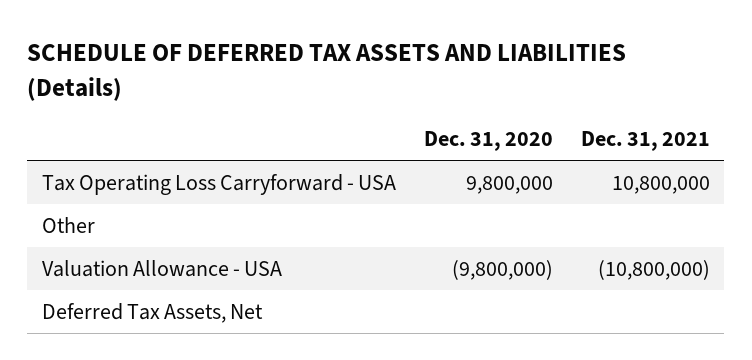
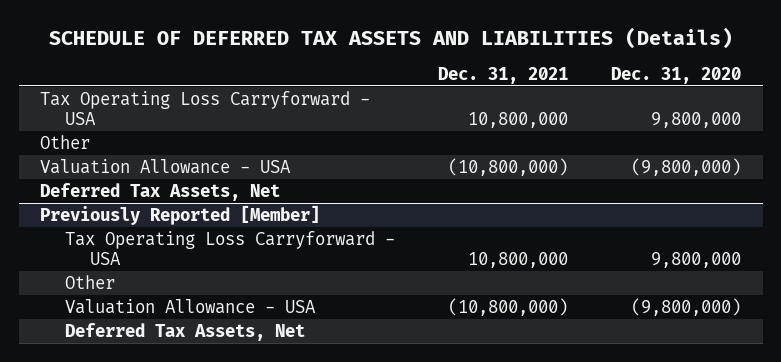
- | Dec. 31, 2020 | Dec. 31, 2021
+ | Dec. 31, 2021 | Dec. 31, 2020
+ Previously Reported [Member]
+ Tax Operating Loss Carryforward - USA | 10,800,000 | 9,800,000
+ Other
+ Valuation Allowance - USA | (10,800,000) | (9,800,000)
+ Deferred Tax Assets, Net

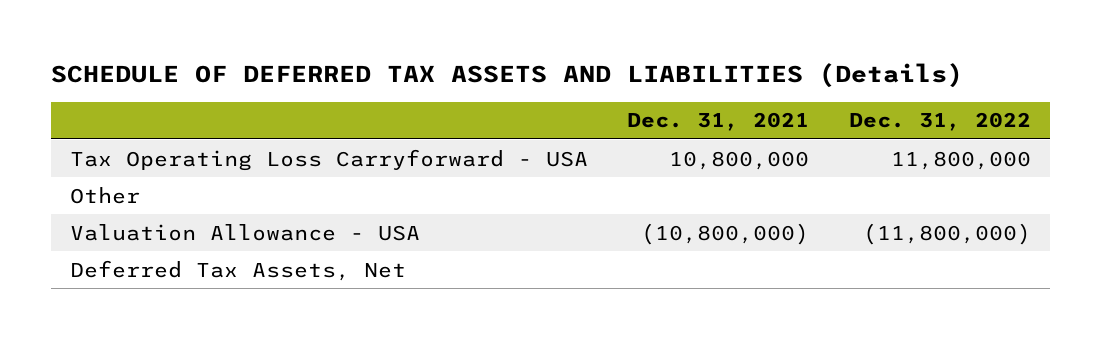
- | Dec. 31, 2021 | Dec. 31, 2020
+ | Dec. 31, 2021 | Dec. 31, 2022
- Previously Reported [Member]
- Tax Operating Loss Carryforward - USA | 10,800,000 | 9,800,000
- Other
- Valuation Allowance - USA | (10,800,000) | (9,800,000)
- Deferred Tax Assets, Net

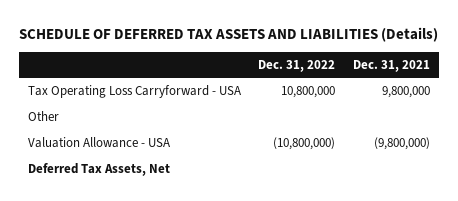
- | Dec. 31, 2021 | Dec. 31, 2022
+ | Dec. 31, 2022 | Dec. 31, 2021
- Tax Operating Loss Carryforward - USA | 10,800,000 | 11,800,000
+ Tax Operating Loss Carryforward - USA | 10,800,000 | 9,800,000
- Valuation Allowance - USA | (10,800,000) | (11,800,000)
+ Valuation Allowance - USA | (10,800,000) | (9,800,000)

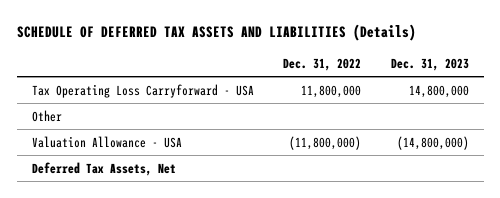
- | Dec. 31, 2022 | Dec. 31, 2021
+ | Dec. 31, 2022 | Dec. 31, 2023
- Tax Operating Loss Carryforward - USA | 10,800,000 | 9,800,000
+ Tax Operating Loss Carryforward - USA | 11,800,000 | 14,800,000
- Valuation Allowance - USA | (10,800,000) | (9,800,000)
+ Valuation Allowance - USA | (11,800,000) | (14,800,000)

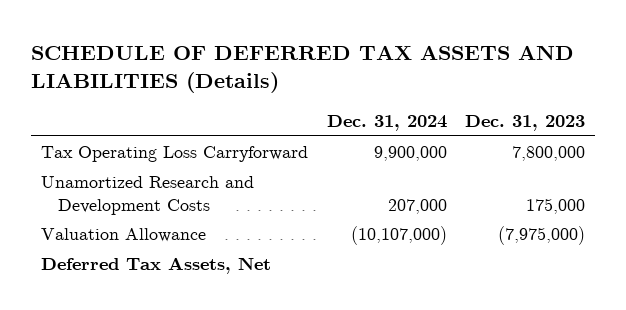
- | Dec. 31, 2022 | Dec. 31, 2023
+ | Dec. 31, 2024 | Dec. 31, 2023
- Tax Operating Loss Carryforward - USA | 11,800,000 | 14,800,000
- Other
- Valuation Allowance - USA | (11,800,000) | (14,800,000)
+ Tax Operating Loss Carryforward | 9,900,000 | 7,800,000
+ Unamortized Research and Development Costs | 207,000 | 175,000
+ Valuation Allowance | (10,107,000) | (7,975,000)

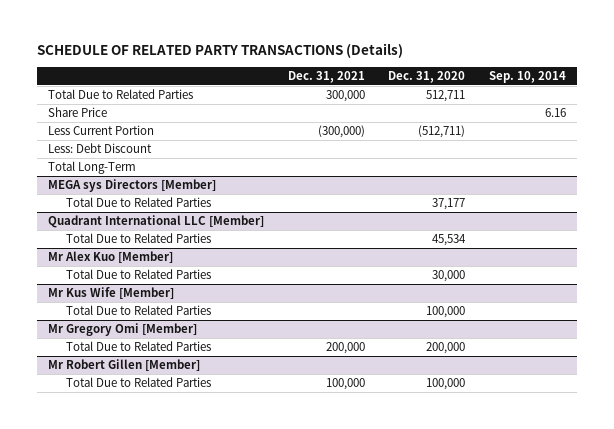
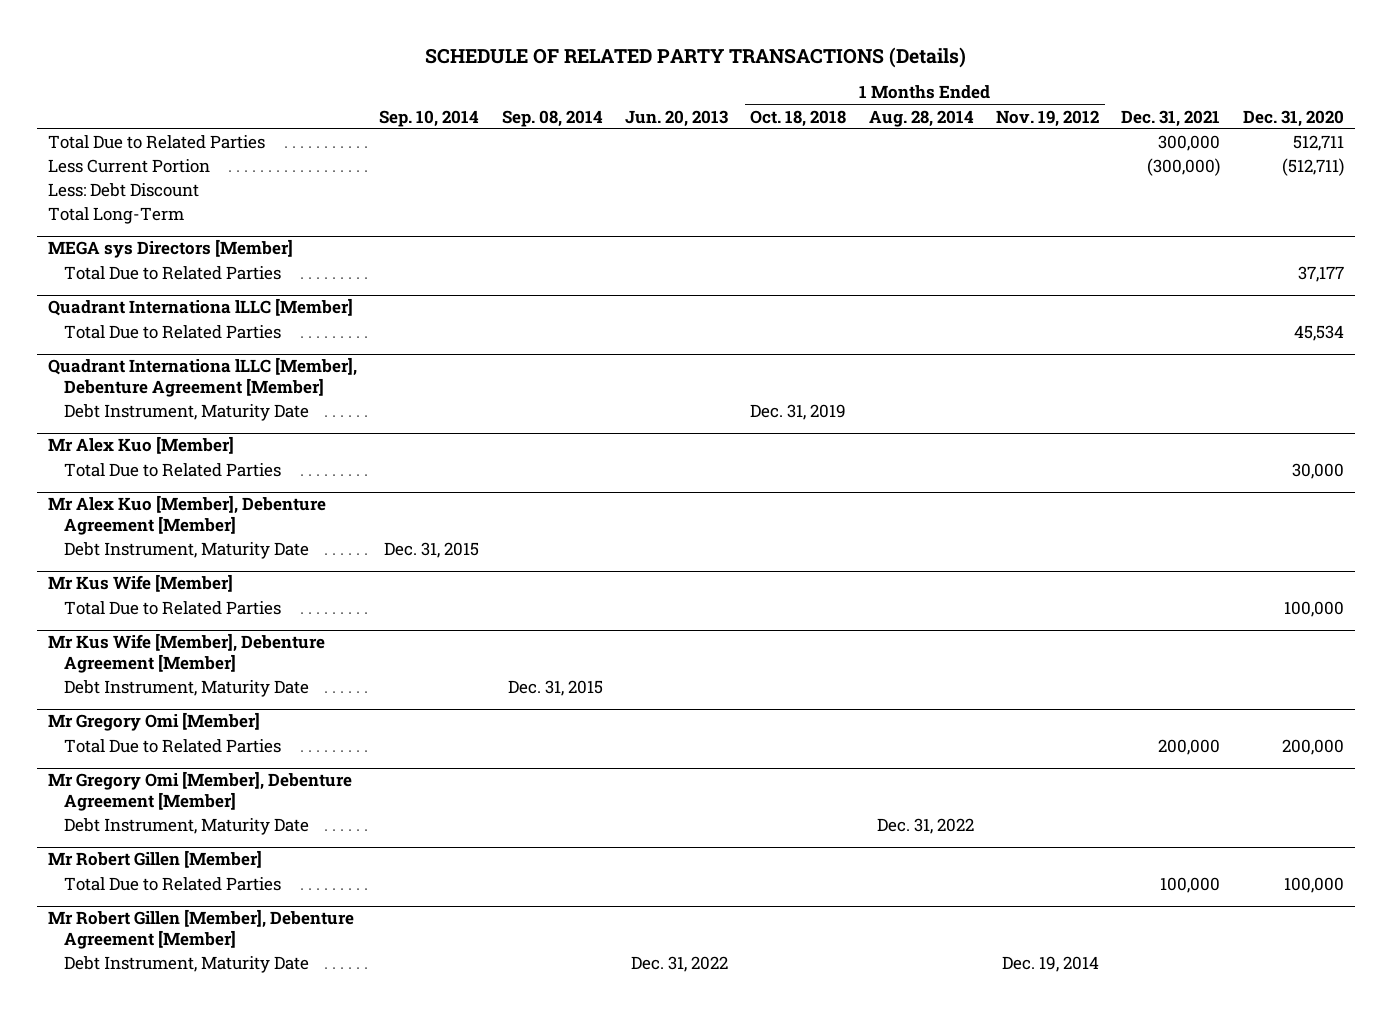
- | Dec. 31, 2021 | Dec. 31, 2020 | Sep. 10, 2014
+ | Sep. 10, 2014 | Sep. 08, 2014 | Jun. 20, 2013 | 1 Months Ended Oct. 18, 2018 | 1 Months Ended Aug. 28, 2014 | 1 Months Ended Nov. 19, 2012 | Dec. 31, 2021 | Dec. 31, 2020
- Share Price | | | 6.16
- Quadrant International LLC [Member]
+ Quadrant Internationa lLLC [Member]
+ Quadrant Internationa lLLC [Member], Debenture Agreement [Member]
+ Debt Instrument, Maturity Date | | | | Dec. 31, 2019 | | | |
+ Mr Alex Kuo [Member], Debenture Agreement [Member]
+ Debt Instrument, Maturity Date | Dec. 31, 2015 | | | | | | |
+ Mr Kus Wife [Member], Debenture Agreement [Member]
+ Debt Instrument, Maturity Date | | Dec. 31, 2015 | | | | | |
+ Mr Gregory Omi [Member], Debenture Agreement [Member]
+ Debt Instrument, Maturity Date | | | | | Dec. 31, 2022 | | |
+ Mr Robert Gillen [Member], Debenture Agreement [Member]
+ Debt Instrument, Maturity Date | | | Dec. 31, 2022 | | | Dec. 19, 2014 | |

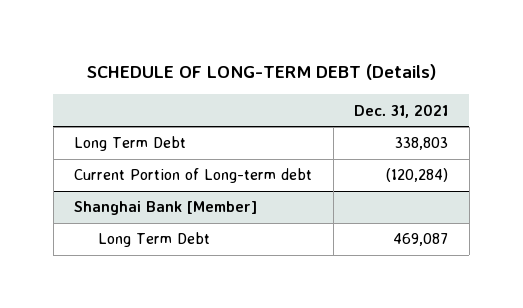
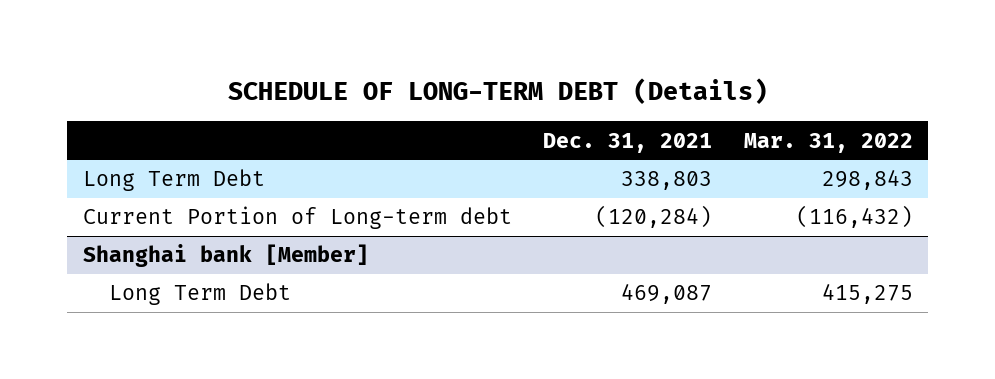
- | Dec. 31, 2021
+ | Dec. 31, 2021 | Mar. 31, 2022
- Shanghai Bank [Member]
+ Shanghai bank [Member]

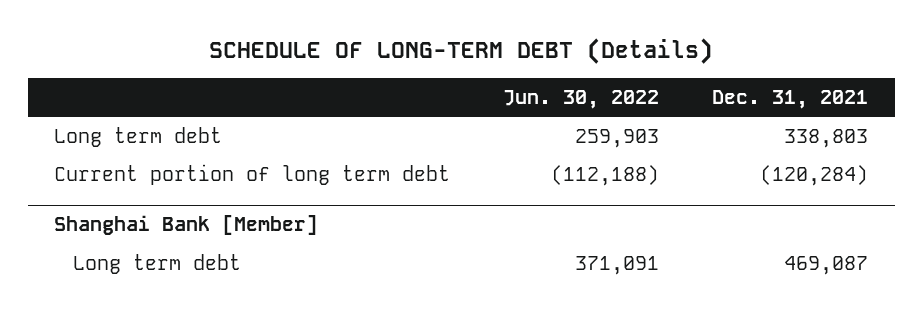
- | Dec. 31, 2021 | Mar. 31, 2022
+ | Jun. 30, 2022 | Dec. 31, 2021
- Long Term Debt | 338,803 | 298,843
- Current Portion of Long-term debt | (120,284) | (116,432)
- Shanghai bank [Member]
- Long Term Debt | 469,087 | 415,275
+ Long term debt | 259,903 | 338,803
+ Current portion of long term debt | (112,188) | (120,284)
+ Shanghai Bank [Member]
+ Long term debt | 371,091 | 469,087

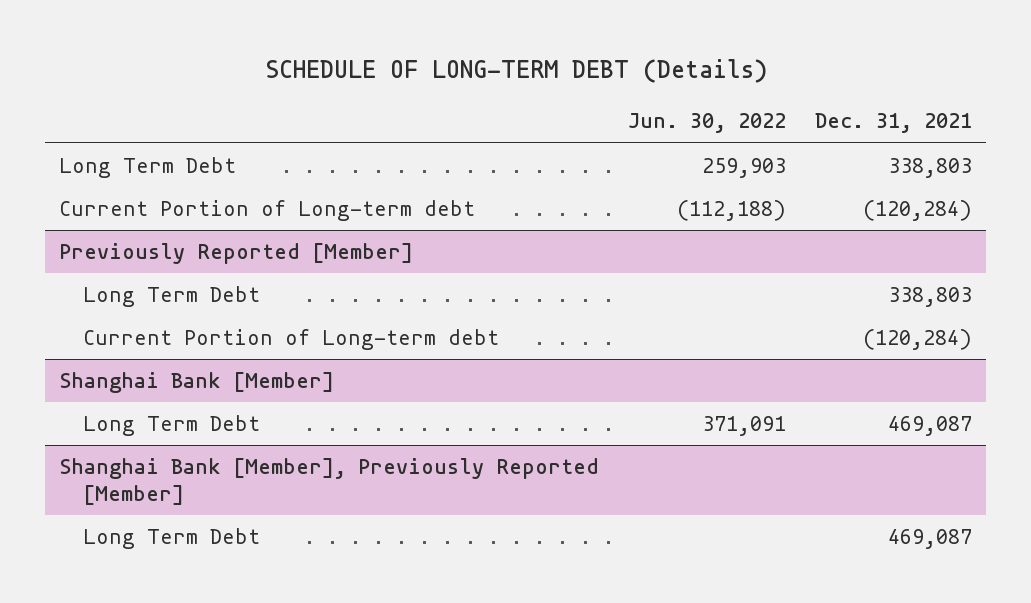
- Long term debt | 259,903 | 338,803
- Current portion of long term debt | (112,188) | (120,284)
+ Long Term Debt | 259,903 | 338,803
+ Current Portion of Long-term debt | (112,188) | (120,284)
+ Previously Reported [Member]
+ Long Term Debt | | 338,803
+ Current Portion of Long-term debt | | (120,284)
@ Shanghai Bank [Member]
- Long term debt | 371,091 | 469,087
+ Long Term Debt | 371,091 | 469,087
+ Shanghai Bank [Member], Previously Reported [Member]
+ Long Term Debt | | 469,087

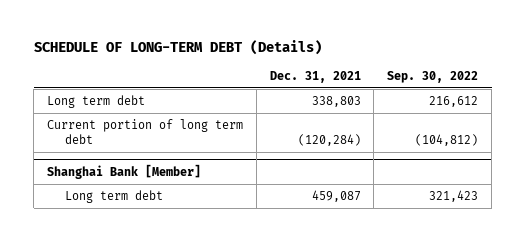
- | Jun. 30, 2022 | Dec. 31, 2021
+ | Dec. 31, 2021 | Sep. 30, 2022
- Long Term Debt | 259,903 | 338,803
- Current Portion of Long-term debt | (112,188) | (120,284)
- Previously Reported [Member]
- Long Term Debt | | 338,803
- Current Portion of Long-term debt | | (120,284)
+ Long term debt | 338,803 | 216,612
+ Current portion of long term debt | (120,284) | (104,812)
@ Shanghai Bank [Member]
- Long Term Debt | 371,091 | 469,087
- Shanghai Bank [Member], Previously Reported [Member]
- Long Term Debt | | 469,087
@ Shanghai Bank [Member]
+ Long term debt | 459,087 | 321,423

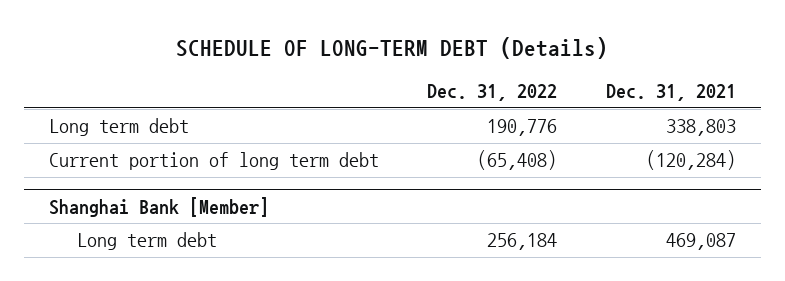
- | Dec. 31, 2021 | Sep. 30, 2022
+ | Dec. 31, 2022 | Dec. 31, 2021
@ Shanghai Bank [Member]
- Long term debt | 459,087 | 321,423
+ Long term debt | 256,184 | 469,087

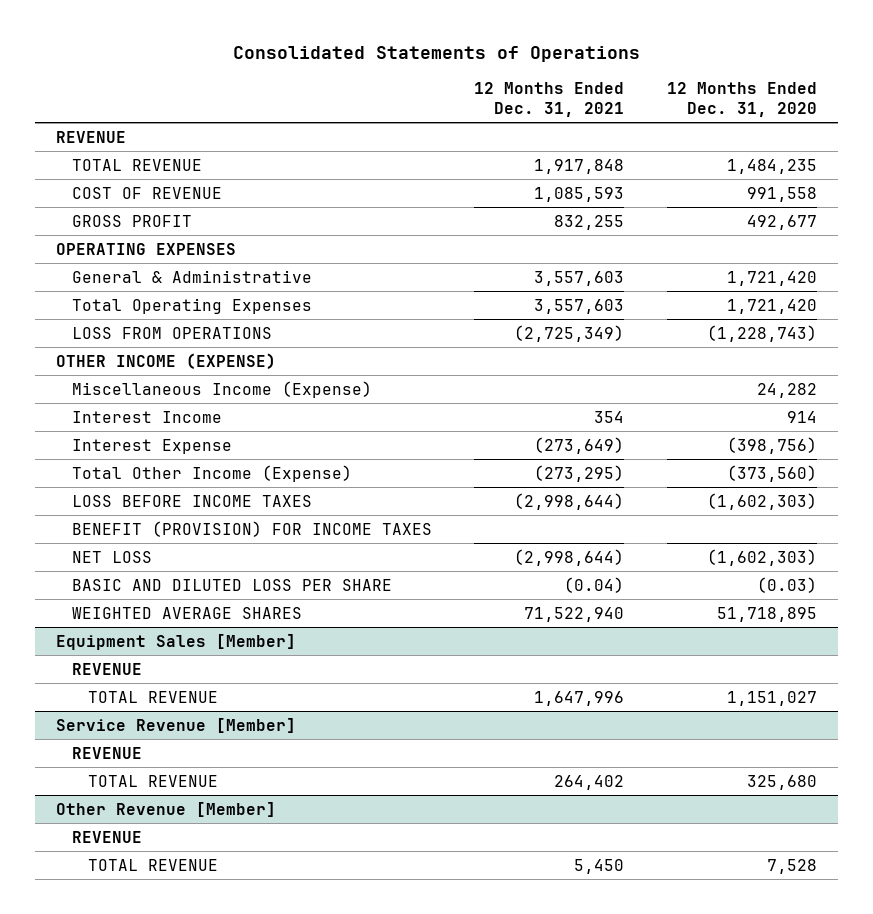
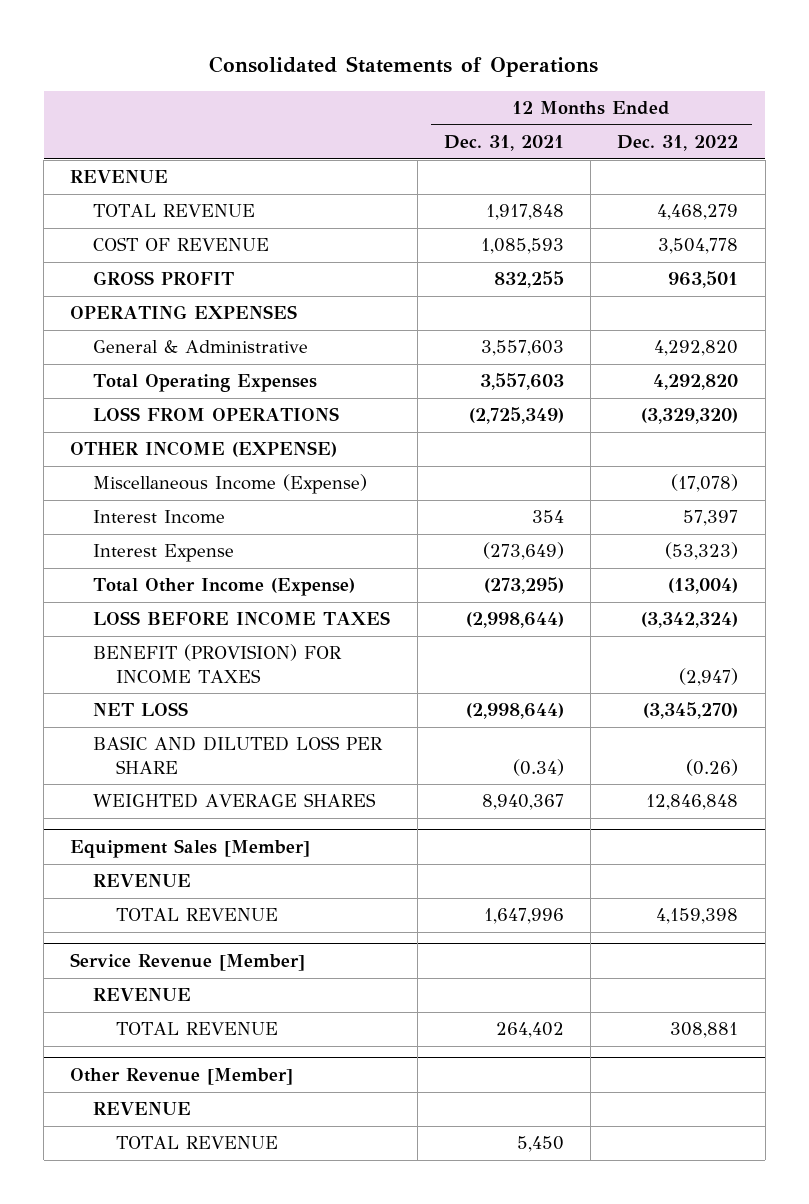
- | 12 Months Ended Dec. 31, 2021 | 12 Months Ended Dec. 31, 2020
+ | 12 Months Ended Dec. 31, 2021 | 12 Months Ended Dec. 31, 2022
- BASIC AND DILUTED LOSS PER SHARE | (0.04) | (0.03)
- WEIGHTED AVERAGE SHARES | 71,522,940 | 51,718,895
+ BASIC AND DILUTED LOSS PER SHARE | (0.34) | (0.26)
+ WEIGHTED AVERAGE SHARES | 8,940,367 | 12,846,848

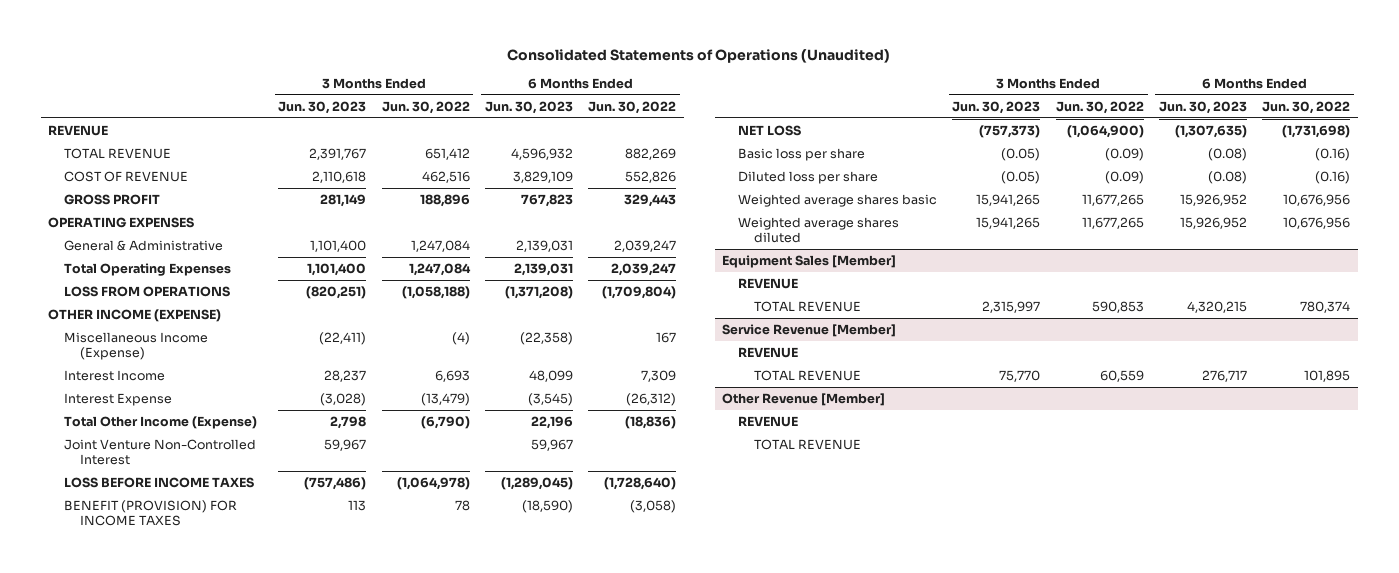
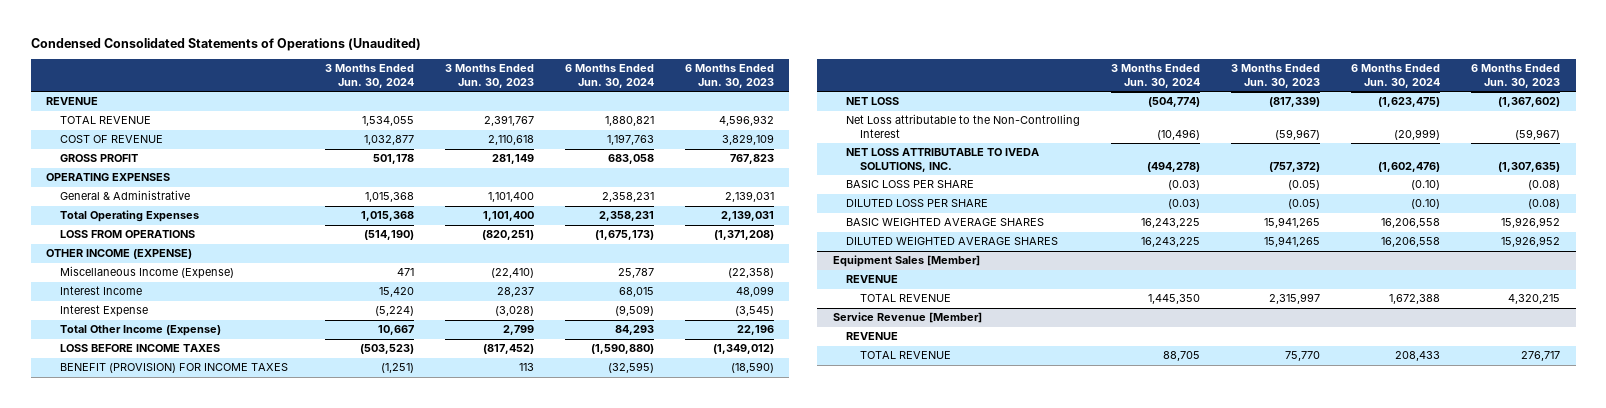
- Consolidated Statements of Operations (Unaudited)
+ Condensed Consolidated Statements of Operations (Unaudited)
- | 3 Months Ended Jun. 30, 2023 | 3 Months Ended Jun. 30, 2022 | 6 Months Ended Jun. 30, 2023 | 6 Months Ended Jun. 30, 2022
+ | 3 Months Ended Jun. 30, 2024 | 3 Months Ended Jun. 30, 2023 | 6 Months Ended Jun. 30, 2024 | 6 Months Ended Jun. 30, 2023
- Miscellaneous Income (Expense) | (22,411) | (4) | (22,358) | 167
+ Miscellaneous Income (Expense) | 471 | (22,410) | 25,787 | (22,358)
- Total Other Income (Expense) | 2,798 | (6,790) | 22,196 | (18,836)
- Joint Venture Non-Controlled Interest | 59,967 | | 59,967 |
- LOSS BEFORE INCOME TAXES | (757,486) | (1,064,978) | (1,289,045) | (1,728,640)
+ Total Other Income (Expense) | 10,667 | 2,799 | 84,293 | 22,196
+ LOSS BEFORE INCOME TAXES | (503,523) | (817,452) | (1,590,880) | (1,349,012)
- NET LOSS | (757,373) | (1,064,900) | (1,307,635) | (1,731,698)
- Basic loss per share | (0.05) | (0.09) | (0.08) | (0.16)
- Diluted loss per share | (0.05) | (0.09) | (0.08) | (0.16)
- Weighted average shares basic | 15,941,265 | 11,677,265 | 15,926,952 | 10,676,956
- Weighted average shares diluted | 15,941,265 | 11,677,265 | 15,926,952 | 10,676,956
+ NET LOSS | (504,774) | (817,339) | (1,623,475) | (1,367,602)
+ Net Loss attributable to the Non-Controlling Interest | (10,496) | (59,967) | (20,999) | (59,967)
+ NET LOSS ATTRIBUTABLE TO IVEDA SOLUTIONS, INC. | (494,278) | (757,372) | (1,602,476) | (1,307,635)
+ BASIC LOSS PER SHARE | (0.03) | (0.05) | (0.10) | (0.08)
+ DILUTED LOSS PER SHARE | (0.03) | (0.05) | (0.10) | (0.08)
+ BASIC WEIGHTED AVERAGE SHARES | 16,243,225 | 15,941,265 | 16,206,558 | 15,926,952
+ DILUTED WEIGHTED AVERAGE SHARES | 16,243,225 | 15,941,265 | 16,206,558 | 15,926,952
- Other Revenue [Member]
- REVENUE
- TOTAL REVENUE

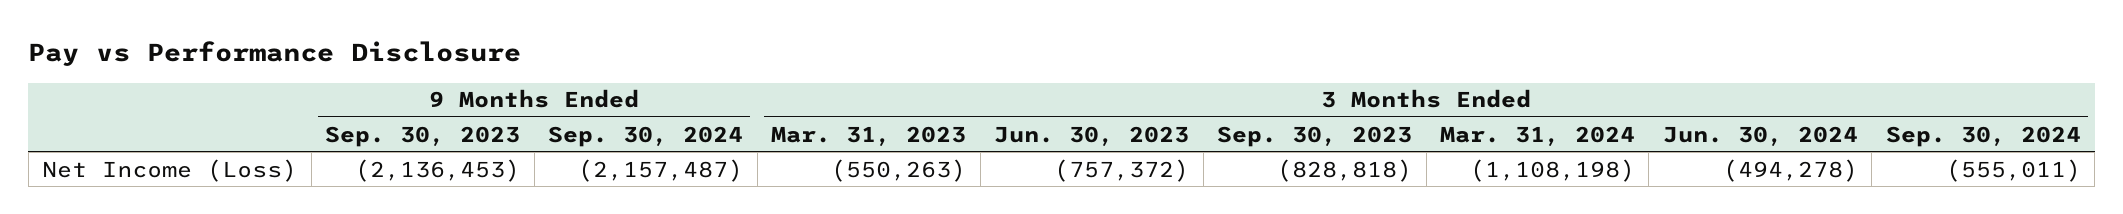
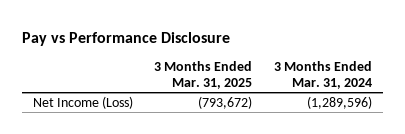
- | 9 Months Ended Sep. 30, 2023 | 9 Months Ended Sep. 30, 2024 | 3 Months Ended Mar. 31, 2023 | 3 Months Ended Jun. 30, 2023 | 3 Months Ended Sep. 30, 2023 | 3 Months Ended Mar. 31, 2024 | 3 Months Ended Jun. 30, 2024 | 3 Months Ended Sep. 30, 2024
+ | 3 Months Ended Mar. 31, 2025 | 3 Months Ended Mar. 31, 2024
- Net Income (Loss) | (2,136,453) | (2,157,487) | (550,263) | (757,372) | (828,818) | (1,108,198) | (494,278) | (555,011)
+ Net Income (Loss) | (793,672) | (1,289,596)

